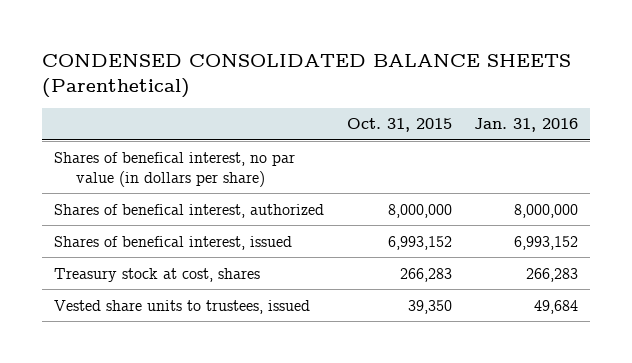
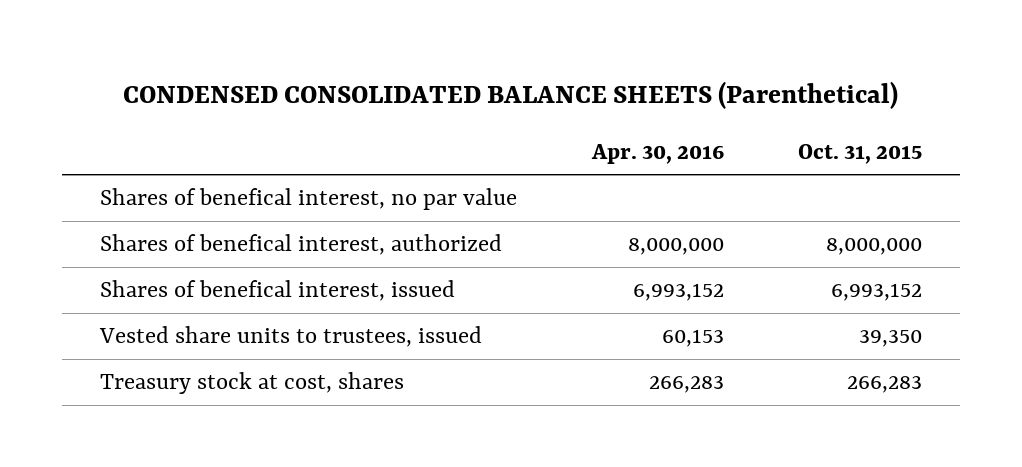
- | Oct. 31, 2015 | Jan. 31, 2016
+ | Apr. 30, 2016 | Oct. 31, 2015
- Shares of benefical interest, no par value (in dollars per share)
+ Shares of benefical interest, no par value
moved down: Treasury stock at cost, shares | 266,283 | 266,283

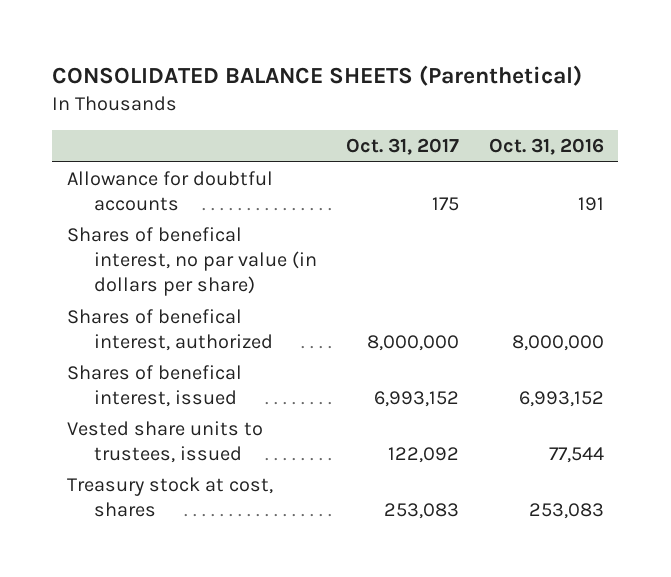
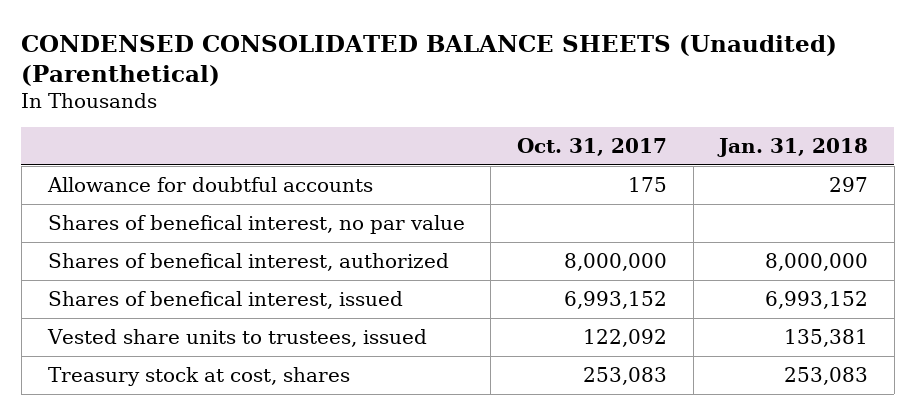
- CONSOLIDATED BALANCE SHEETS (Parenthetical)
+ CONDENSED CONSOLIDATED BALANCE SHEETS (Unaudited) (Parenthetical)
- | Oct. 31, 2017 | Oct. 31, 2016
+ | Oct. 31, 2017 | Jan. 31, 2018
- Shares of benefical interest, no par value (in dollars per share)
+ Shares of benefical interest, no par value

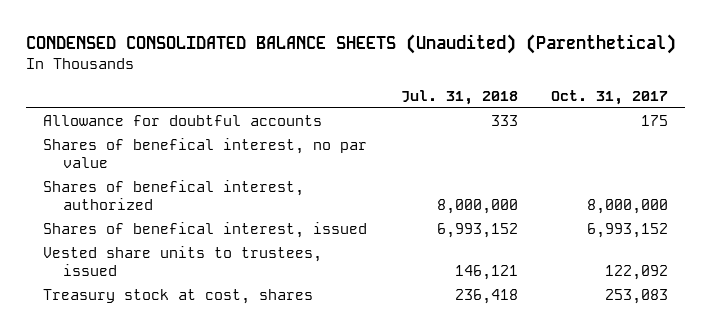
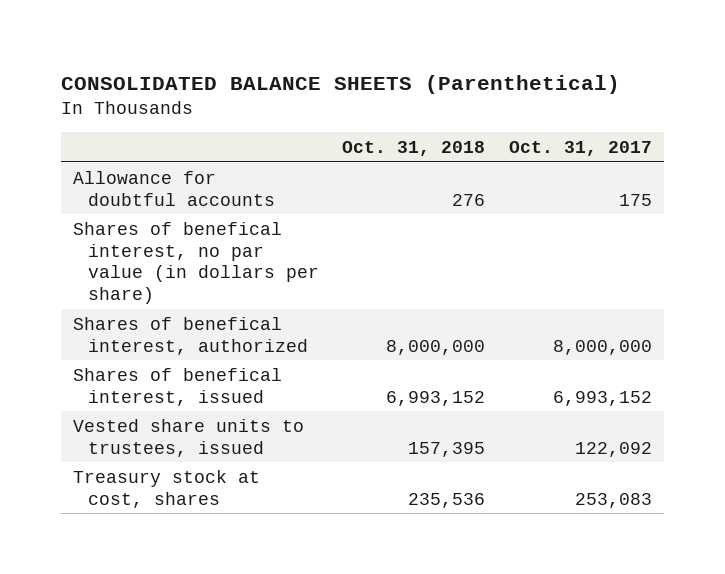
- CONDENSED CONSOLIDATED BALANCE SHEETS (Unaudited) (Parenthetical)
+ CONSOLIDATED BALANCE SHEETS (Parenthetical)
- | Jul. 31, 2018 | Oct. 31, 2017
+ | Oct. 31, 2018 | Oct. 31, 2017
- Shares of benefical interest, no par value
+ Shares of benefical interest, no par value (in dollars per share)

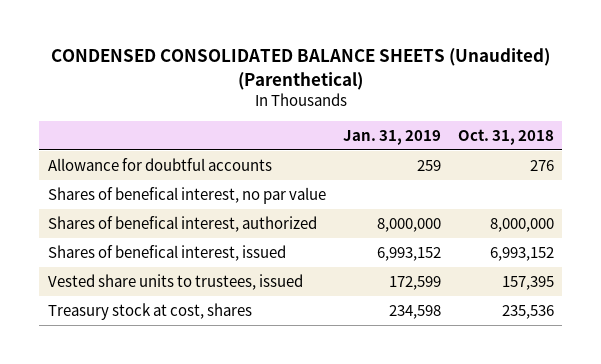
- CONSOLIDATED BALANCE SHEETS (Parenthetical)
+ CONDENSED CONSOLIDATED BALANCE SHEETS (Unaudited) (Parenthetical)
- | Oct. 31, 2018 | Oct. 31, 2017
+ | Jan. 31, 2019 | Oct. 31, 2018
- Shares of benefical interest, no par value (in dollars per share)
+ Shares of benefical interest, no par value

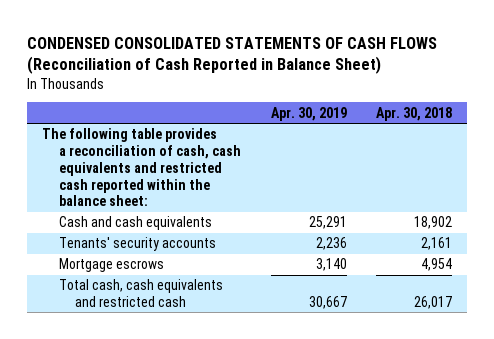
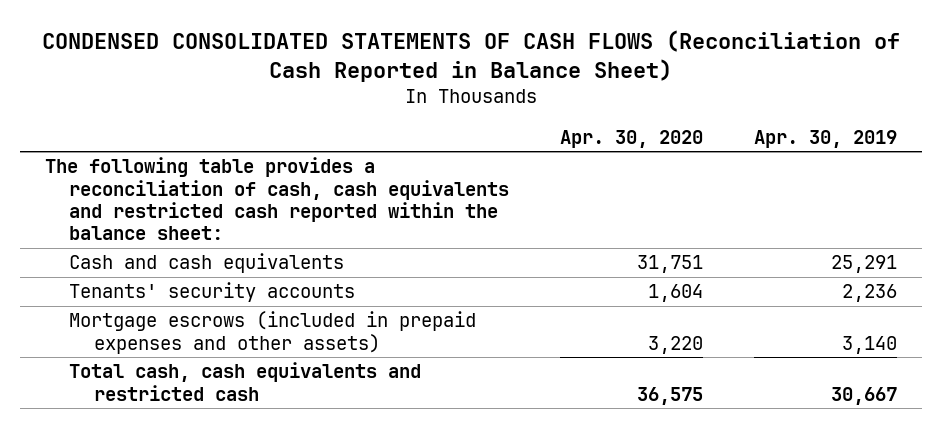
- | Apr. 30, 2019 | Apr. 30, 2018
+ | Apr. 30, 2020 | Apr. 30, 2019
- Mortgage escrows | 3,140 | 4,954
+ Mortgage escrows (included in prepaid expenses and other assets) | 3,220 | 3,140

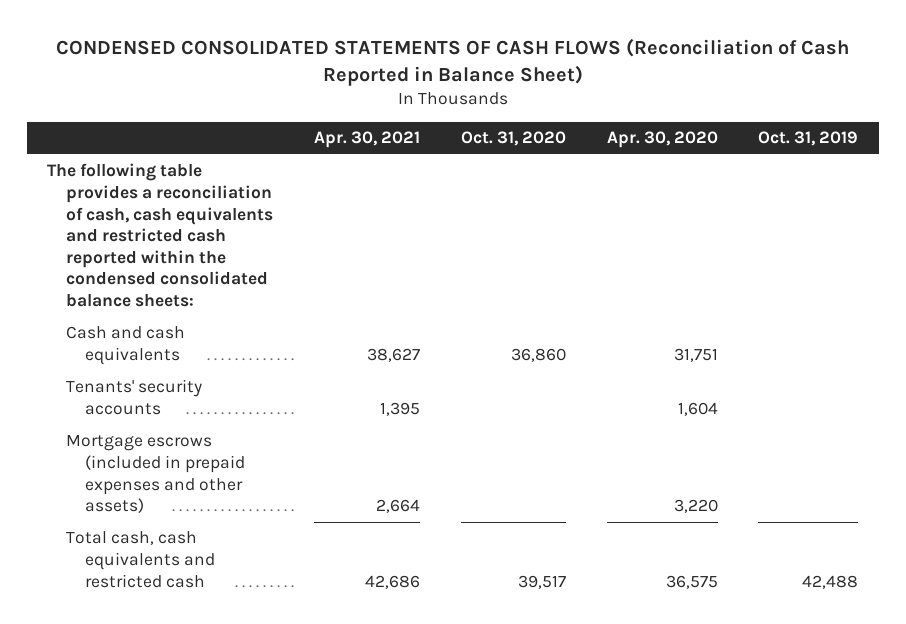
- | Apr. 30, 2020 | Apr. 30, 2019
+ | Apr. 30, 2021 | Oct. 31, 2020 | Apr. 30, 2020 | Oct. 31, 2019
- The following table provides a reconciliation of cash, cash equivalents and restricted cash reported within the balance sheet:
+ The following table provides a reconciliation of cash, cash equivalents and restricted cash reported within the condensed consolidated balance sheets:

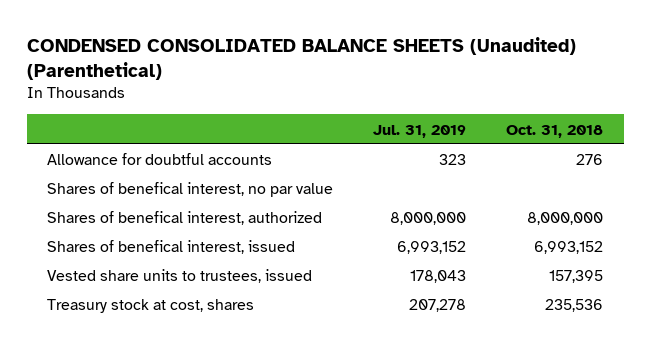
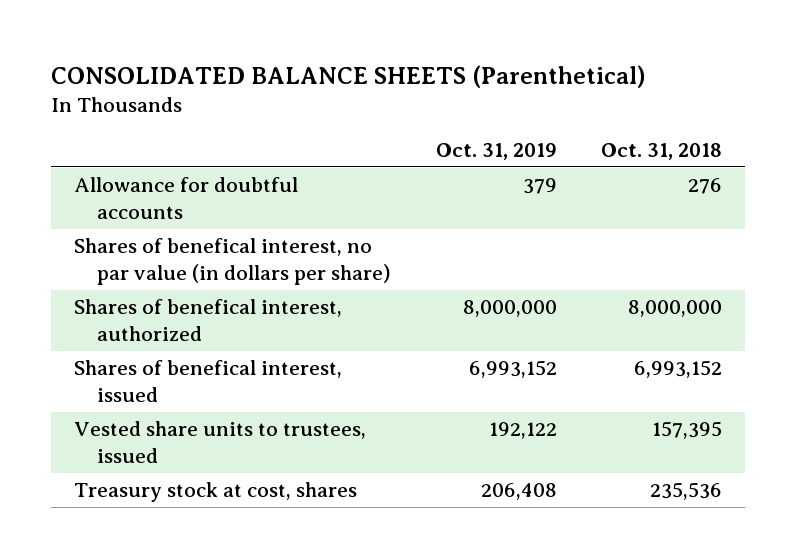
- CONDENSED CONSOLIDATED BALANCE SHEETS (Unaudited) (Parenthetical)
+ CONSOLIDATED BALANCE SHEETS (Parenthetical)
- | Jul. 31, 2019 | Oct. 31, 2018
+ | Oct. 31, 2019 | Oct. 31, 2018
- Shares of benefical interest, no par value
+ Shares of benefical interest, no par value (in dollars per share)

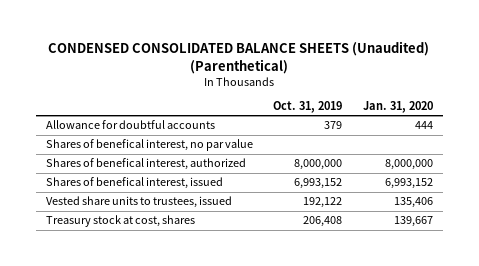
- CONSOLIDATED BALANCE SHEETS (Parenthetical)
+ CONDENSED CONSOLIDATED BALANCE SHEETS (Unaudited) (Parenthetical)
- | Oct. 31, 2019 | Oct. 31, 2018
+ | Oct. 31, 2019 | Jan. 31, 2020
- Shares of benefical interest, no par value (in dollars per share)
+ Shares of benefical interest, no par value

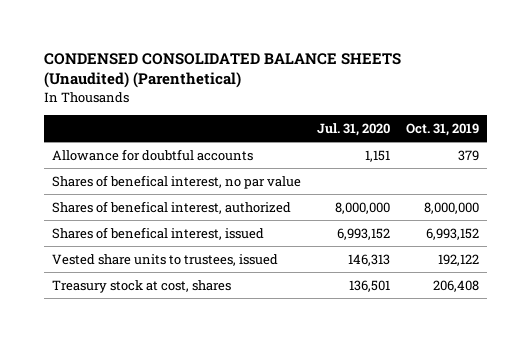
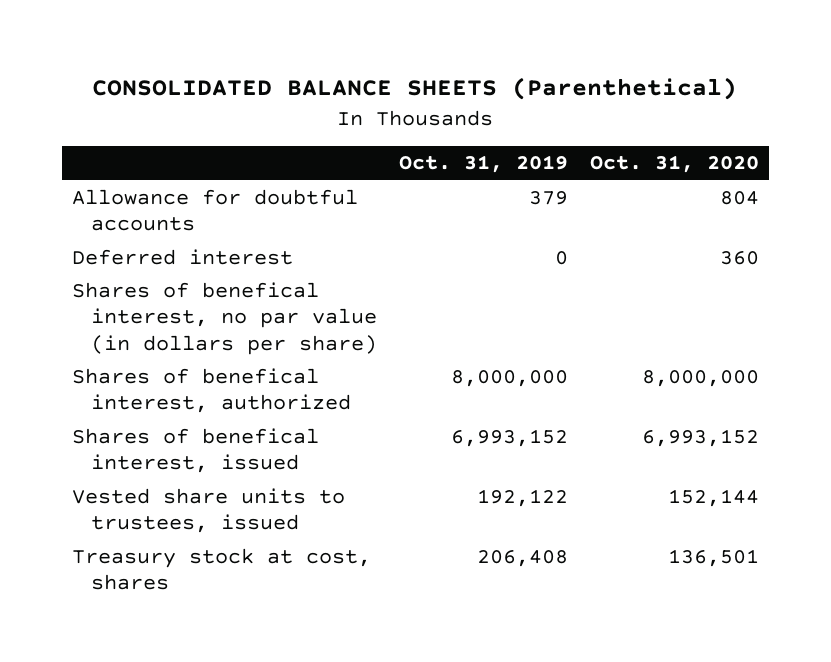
- CONDENSED CONSOLIDATED BALANCE SHEETS (Unaudited) (Parenthetical)
+ CONSOLIDATED BALANCE SHEETS (Parenthetical)
- | Jul. 31, 2020 | Oct. 31, 2019
+ | Oct. 31, 2019 | Oct. 31, 2020
- Shares of benefical interest, no par value
+ Deferred interest | 0 | 360
+ Shares of benefical interest, no par value (in dollars per share)

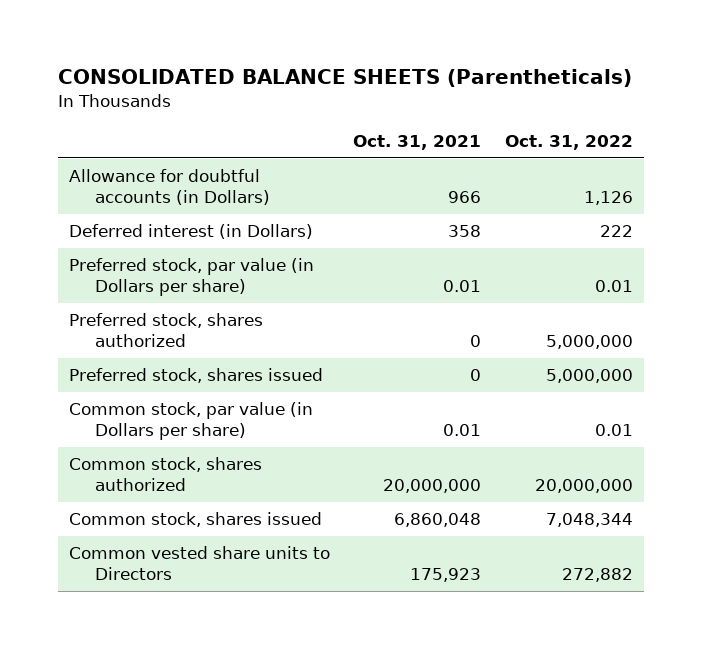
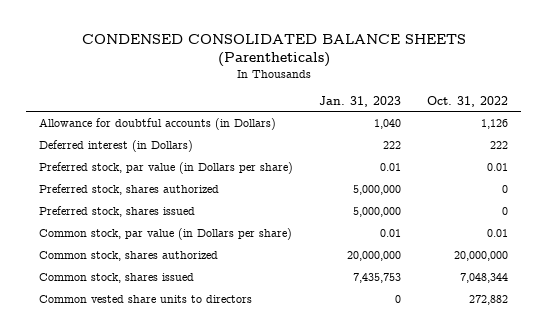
- CONSOLIDATED BALANCE SHEETS (Parentheticals)
+ CONDENSED CONSOLIDATED BALANCE SHEETS (Parentheticals)
- | Oct. 31, 2021 | Oct. 31, 2022
+ | Jan. 31, 2023 | Oct. 31, 2022
- Preferred stock, shares authorized | 0 | 5,000,000
- Preferred stock, shares issued | 0 | 5,000,000
+ Preferred stock, shares authorized | 5,000,000 | 0
+ Preferred stock, shares issued | 5,000,000 | 0
- Common vested share units to Directors | 175,923 | 272,882
+ Common vested share units to directors | 0 | 272,882

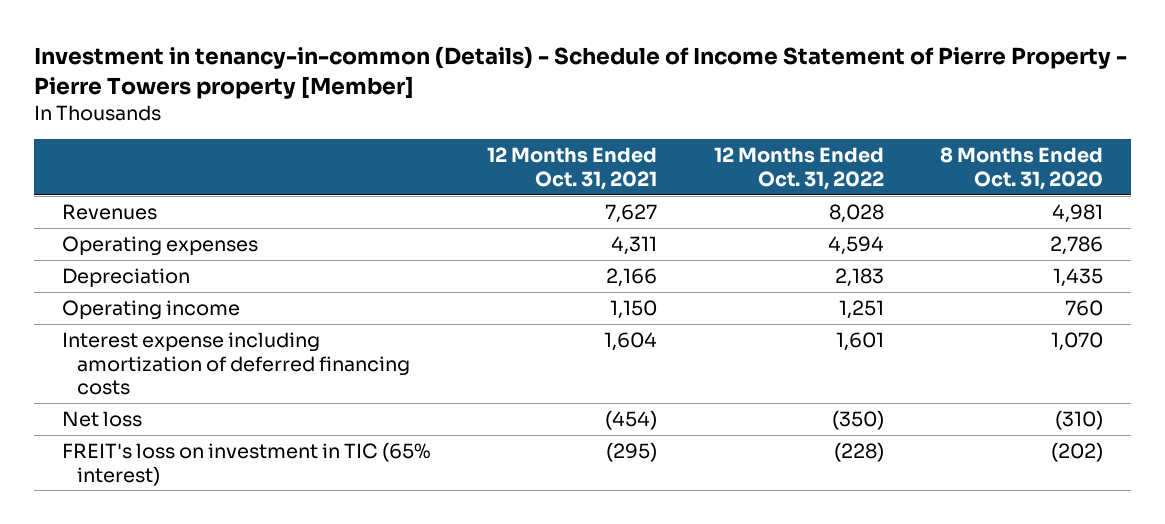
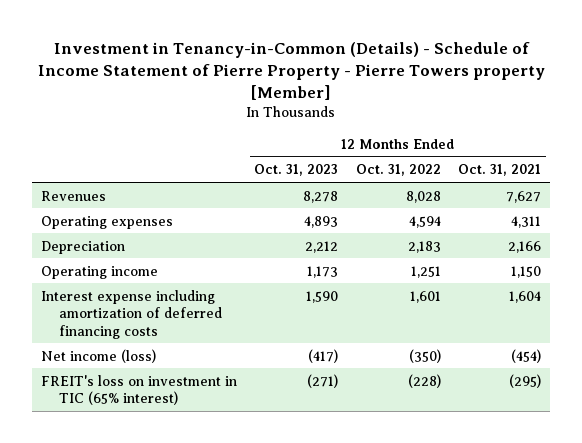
- Investment in tenancy-in-common (Details) - Schedule of Income Statement of Pierre Property - Pierre Towers property [Member]
+ Investment in Tenancy-in-Common (Details) - Schedule of Income Statement of Pierre Property - Pierre Towers property [Member]
- | 12 Months Ended Oct. 31, 2021 | 12 Months Ended Oct. 31, 2022 | 8 Months Ended Oct. 31, 2020
+ | 12 Months Ended Oct. 31, 2023 | 12 Months Ended Oct. 31, 2022 | 12 Months Ended Oct. 31, 2021
- Net loss | (454) | (350) | (310)
+ Net income (loss) | (417) | (350) | (454)

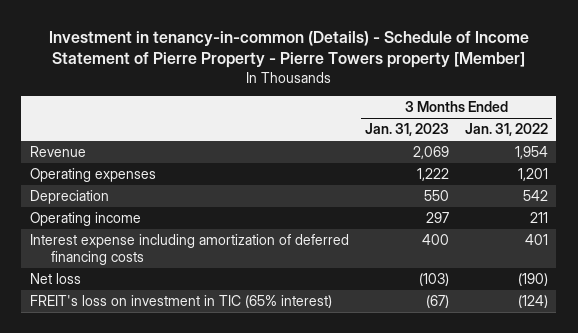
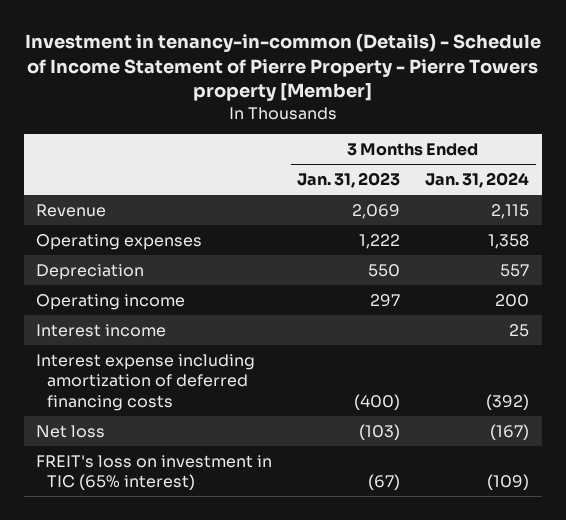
- | 3 Months Ended Jan. 31, 2023 | 3 Months Ended Jan. 31, 2022
+ | 3 Months Ended Jan. 31, 2023 | 3 Months Ended Jan. 31, 2024
- Interest expense including amortization of deferred financing costs | 400 | 401
+ Interest income | | 25
+ Interest expense including amortization of deferred financing costs | (400) | (392)

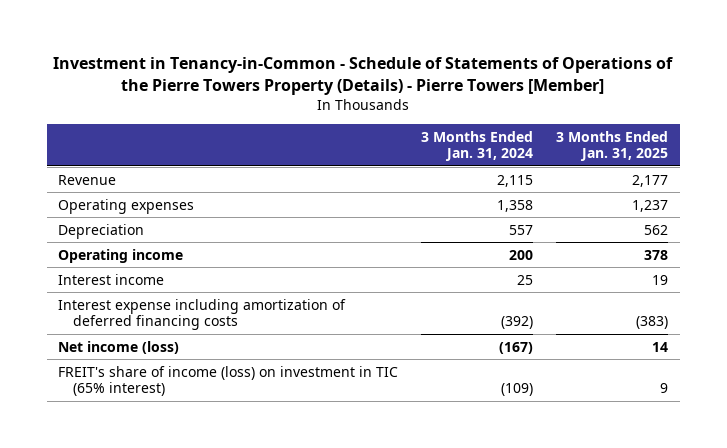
- Investment in tenancy-in-common (Details) - Schedule of Income Statement of Pierre Property - Pierre Towers property [Member]
+ Investment in Tenancy-in-Common - Schedule of Statements of Operations of the Pierre Towers Property (Details) - Pierre Towers [Member]
- | 3 Months Ended Jan. 31, 2023 | 3 Months Ended Jan. 31, 2024
+ | 3 Months Ended Jan. 31, 2024 | 3 Months Ended Jan. 31, 2025
- Net loss | (103) | (167)
- FREIT's loss on investment in TIC (65% interest) | (67) | (109)
+ Net income (loss) | (167) | 14
+ FREIT's share of income (loss) on investment in TIC (65% interest) | (109) | 9

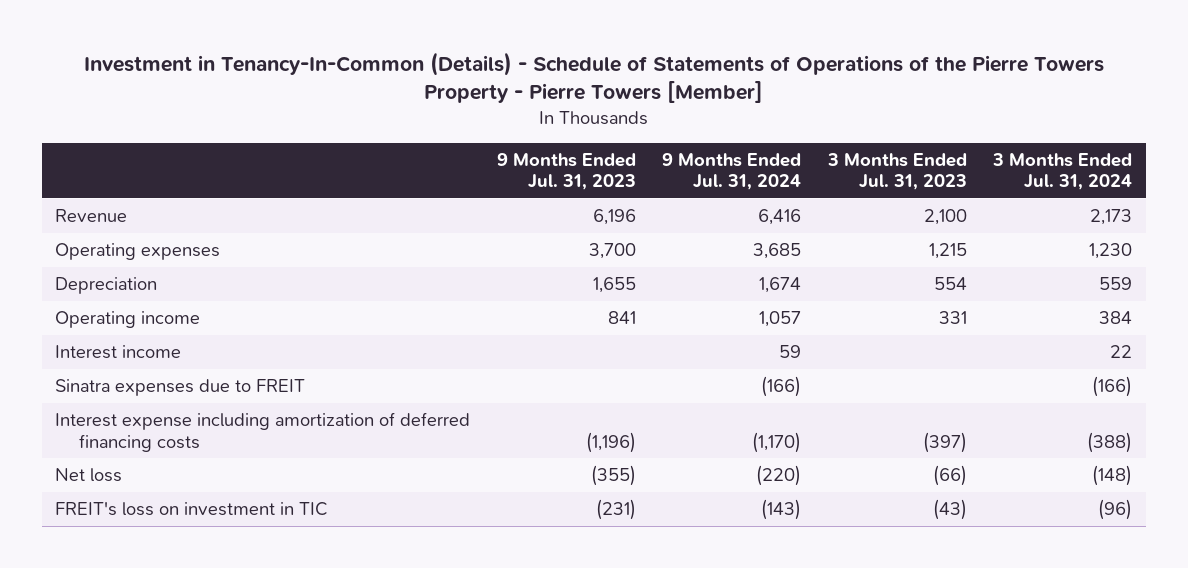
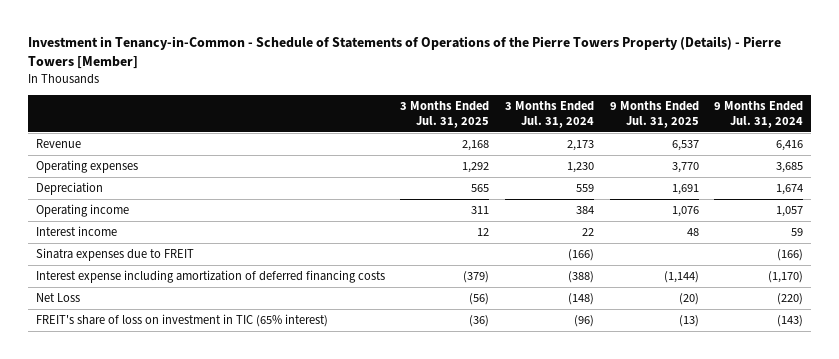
- Investment in Tenancy-In-Common (Details) - Schedule of Statements of Operations of the Pierre Towers Property - Pierre Towers [Member]
+ Investment in Tenancy-in-Common - Schedule of Statements of Operations of the Pierre Towers Property (Details) - Pierre Towers [Member]
- | 9 Months Ended Jul. 31, 2023 | 9 Months Ended Jul. 31, 2024 | 3 Months Ended Jul. 31, 2023 | 3 Months Ended Jul. 31, 2024
+ | 3 Months Ended Jul. 31, 2025 | 3 Months Ended Jul. 31, 2024 | 9 Months Ended Jul. 31, 2025 | 9 Months Ended Jul. 31, 2024
- Net loss | (355) | (220) | (66) | (148)
- FREIT's loss on investment in TIC | (231) | (143) | (43) | (96)
+ Net Loss | (56) | (148) | (20) | (220)
+ FREIT's share of loss on investment in TIC (65% interest) | (36) | (96) | (13) | (143)

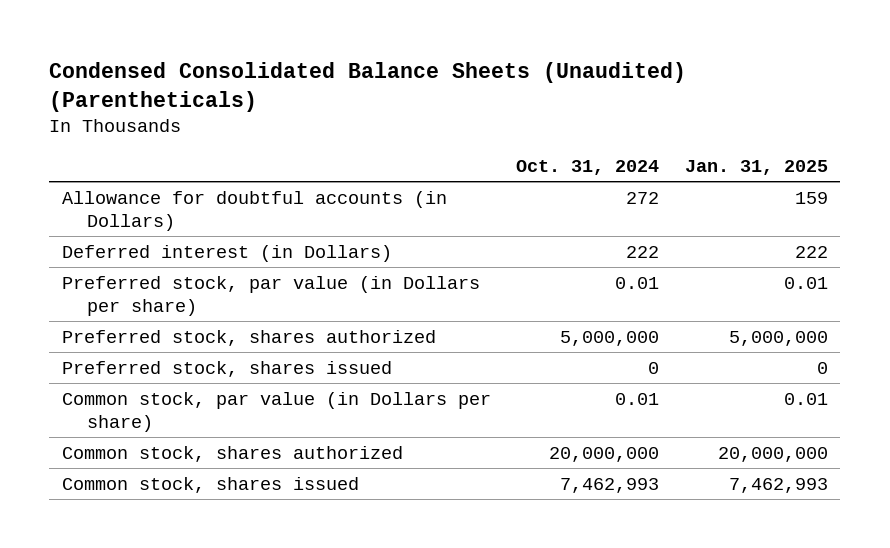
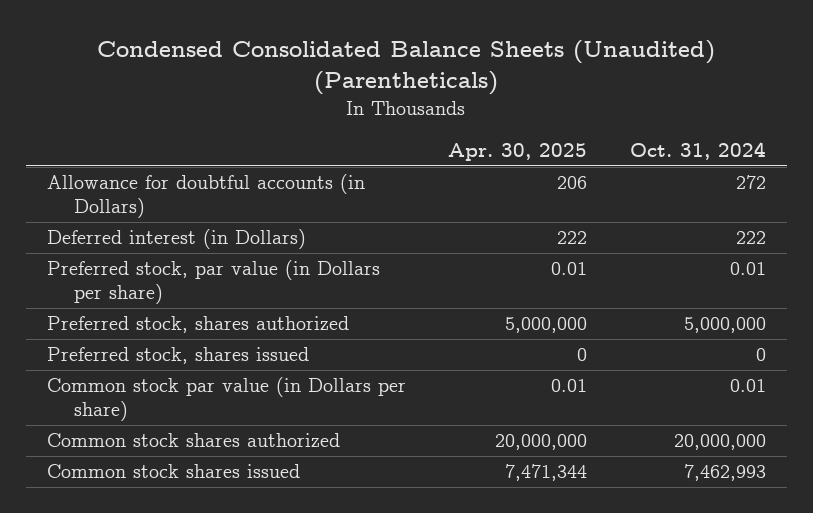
- | Oct. 31, 2024 | Jan. 31, 2025
+ | Apr. 30, 2025 | Oct. 31, 2024
- Common stock, par value (in Dollars per share) | 0.01 | 0.01
- Common stock, shares authorized | 20,000,000 | 20,000,000
- Common stock, shares issued | 7,462,993 | 7,462,993
+ Common stock par value (in Dollars per share) | 0.01 | 0.01
+ Common stock shares authorized | 20,000,000 | 20,000,000
+ Common stock shares issued | 7,471,344 | 7,462,993

